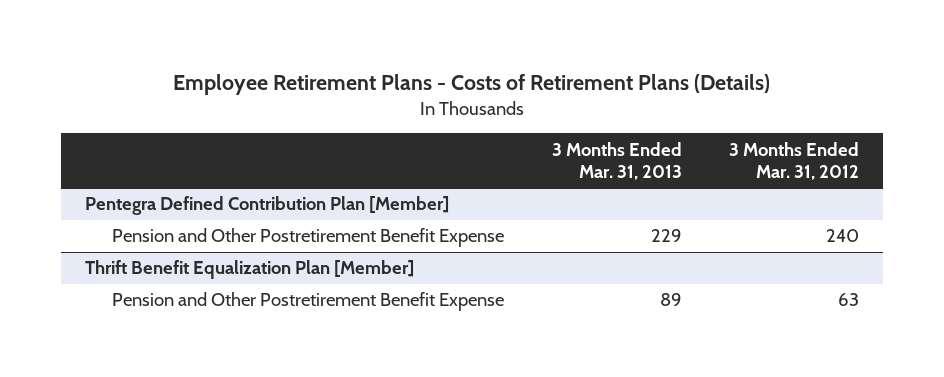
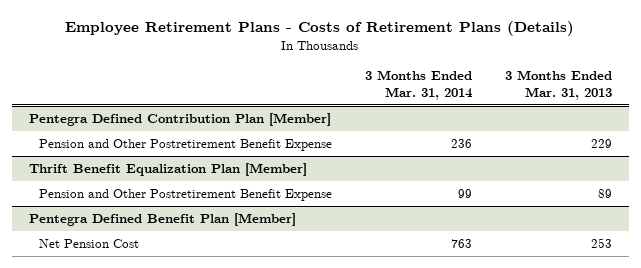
- | 3 Months Ended Mar. 31, 2013 | 3 Months Ended Mar. 31, 2012
+ | 3 Months Ended Mar. 31, 2014 | 3 Months Ended Mar. 31, 2013
+ Pentegra Defined Benefit Plan [Member]
+ Net Pension Cost | 763 | 253

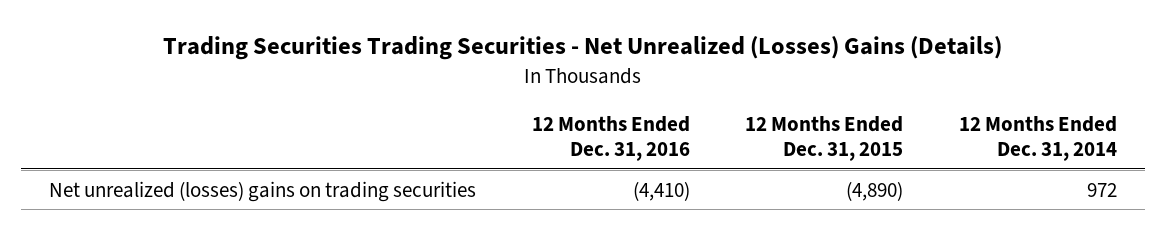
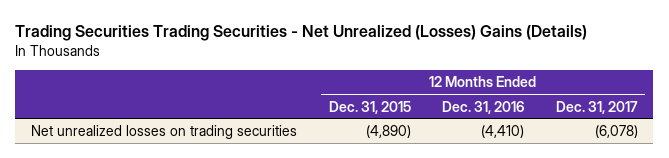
- | 12 Months Ended Dec. 31, 2016 | 12 Months Ended Dec. 31, 2015 | 12 Months Ended Dec. 31, 2014
+ | 12 Months Ended Dec. 31, 2015 | 12 Months Ended Dec. 31, 2016 | 12 Months Ended Dec. 31, 2017
- Net unrealized (losses) gains on trading securities | (4,410) | (4,890) | 972
+ Net unrealized losses on trading securities | (4,890) | (4,410) | (6,078)

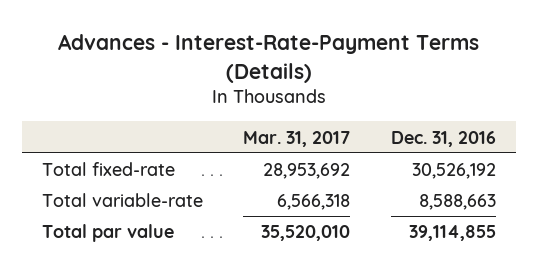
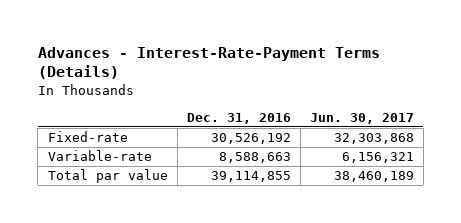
- | Mar. 31, 2017 | Dec. 31, 2016
+ | Dec. 31, 2016 | Jun. 30, 2017
- Total fixed-rate | 28,953,692 | 30,526,192
- Total variable-rate | 6,566,318 | 8,588,663
+ Fixed-rate | 30,526,192 | 32,303,868
+ Variable-rate | 8,588,663 | 6,156,321

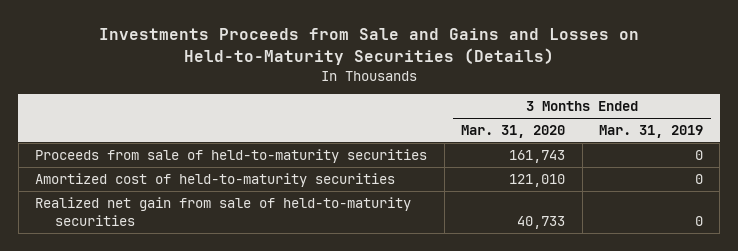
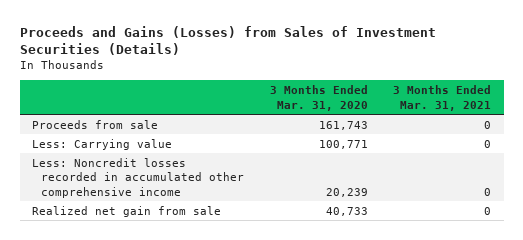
- Investments Proceeds from Sale and Gains and Losses on Held-to-Maturity Securities (Details)
+ Proceeds and Gains (Losses) from Sales of Investment Securities (Details)
- | 3 Months Ended Mar. 31, 2020 | 3 Months Ended Mar. 31, 2019
+ | 3 Months Ended Mar. 31, 2020 | 3 Months Ended Mar. 31, 2021
- Proceeds from sale of held-to-maturity securities | 161,743 | 0
- Amortized cost of held-to-maturity securities | 121,010 | 0
- Realized net gain from sale of held-to-maturity securities | 40,733 | 0
+ Proceeds from sale | 161,743 | 0
+ Less: Carrying value | 100,771 | 0
+ Less: Noncredit losses recorded in accumulated other comprehensive income | 20,239 | 0
+ Realized net gain from sale | 40,733 | 0

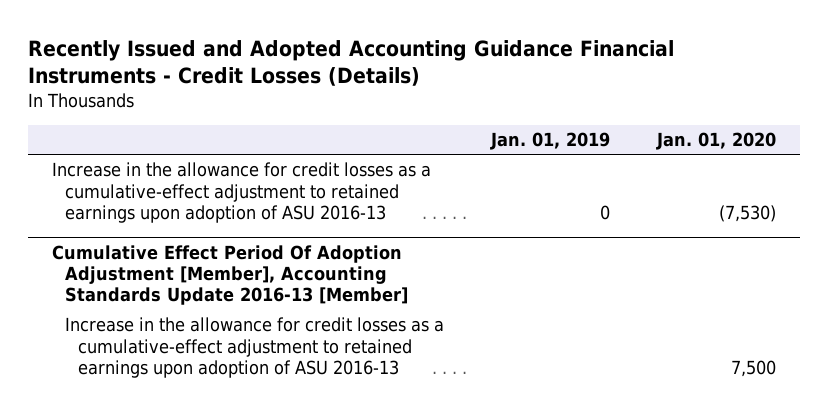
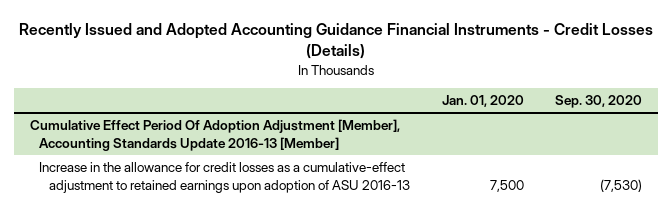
- | Jan. 01, 2019 | Jan. 01, 2020
+ | Jan. 01, 2020 | Sep. 30, 2020
- Increase in the allowance for credit losses as a cumulative-effect adjustment to retained earnings upon adoption of ASU 2016-13 | 0 | (7,530)

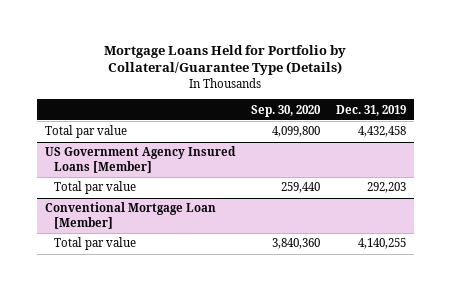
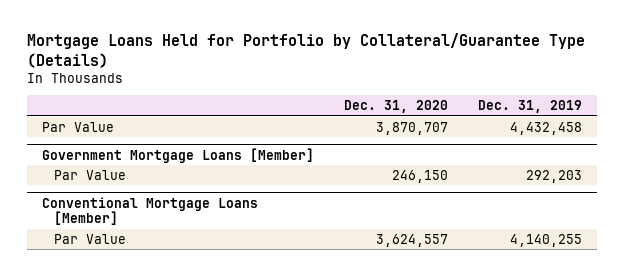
- | Sep. 30, 2020 | Dec. 31, 2019
+ | Dec. 31, 2020 | Dec. 31, 2019
- Total par value | 4,099,800 | 4,432,458
- US Government Agency Insured Loans [Member]
- Total par value | 259,440 | 292,203
- Conventional Mortgage Loan [Member]
- Total par value | 3,840,360 | 4,140,255
+ Par Value | 3,870,707 | 4,432,458
+ Government Mortgage Loans [Member]
+ Par Value | 246,150 | 292,203
+ Conventional Mortgage Loans [Member]
+ Par Value | 3,624,557 | 4,140,255

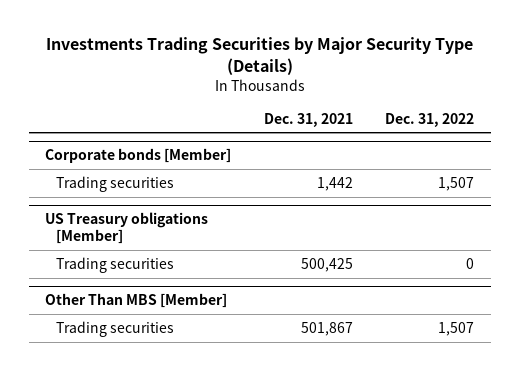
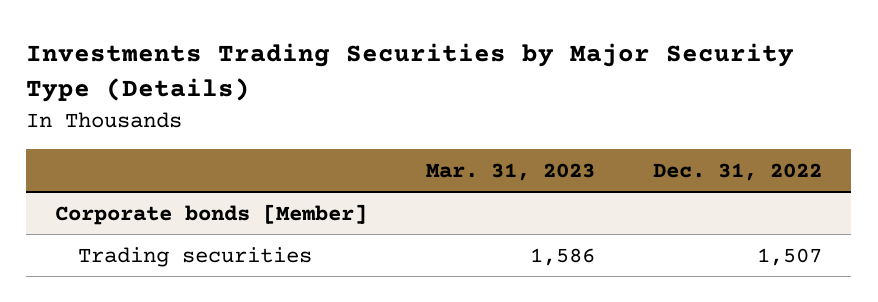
- | Dec. 31, 2021 | Dec. 31, 2022
+ | Mar. 31, 2023 | Dec. 31, 2022
- US Treasury obligations [Member]
- Trading securities | 500,425 | 0
- Other Than MBS [Member]
- Trading securities | 501,867 | 1,507

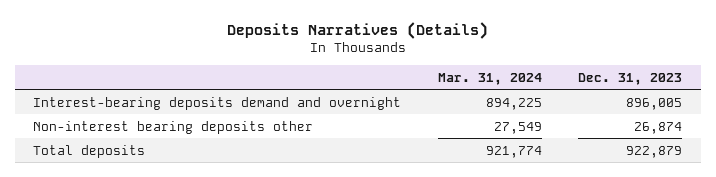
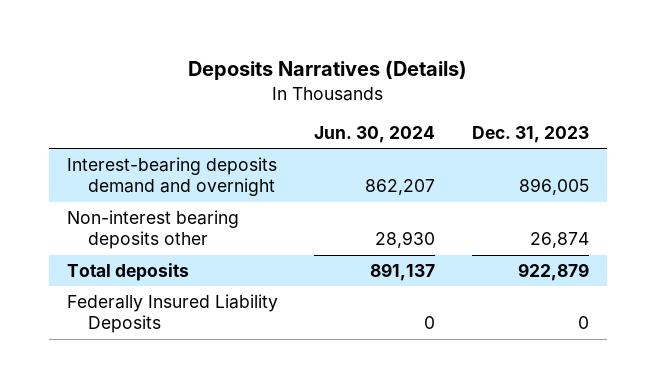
- | Mar. 31, 2024 | Dec. 31, 2023
+ | Jun. 30, 2024 | Dec. 31, 2023
+ Federally Insured Liability Deposits | 0 | 0

